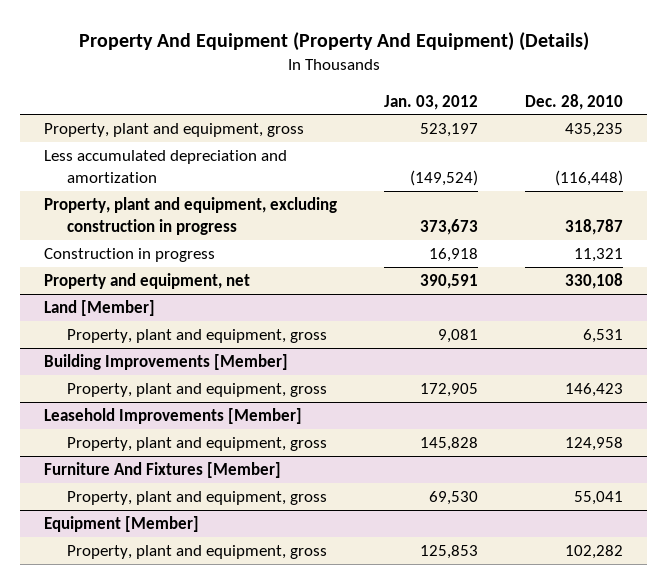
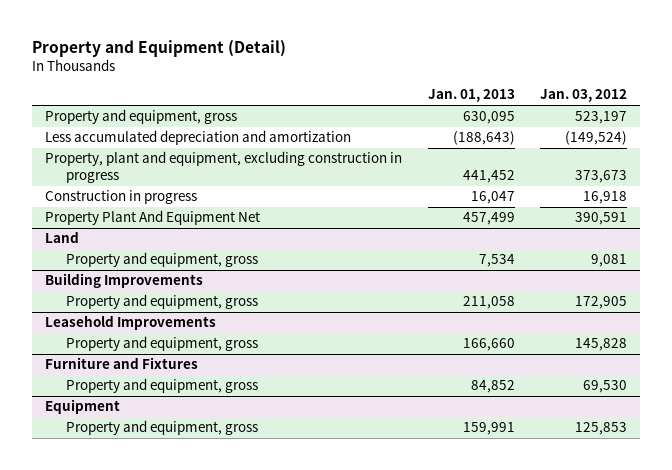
- Property And Equipment (Property And Equipment) (Details)
+ Property and Equipment (Detail)
- | Jan. 03, 2012 | Dec. 28, 2010
+ | Jan. 01, 2013 | Jan. 03, 2012
- Property, plant and equipment, gross | 523,197 | 435,235
+ Property and equipment, gross | 630,095 | 523,197
- Property and equipment, net | 390,591 | 330,108
- Land [Member]
- Property, plant and equipment, gross | 9,081 | 6,531
- Building Improvements [Member]
- Property, plant and equipment, gross | 172,905 | 146,423
- Leasehold Improvements [Member]
- Property, plant and equipment, gross | 145,828 | 124,958
- Furniture And Fixtures [Member]
- Property, plant and equipment, gross | 69,530 | 55,041
- Equipment [Member]
- Property, plant and equipment, gross | 125,853 | 102,282
+ Property Plant And Equipment Net | 457,499 | 390,591
+ Land
+ Property and equipment, gross | 7,534 | 9,081
+ Building Improvements
+ Property and equipment, gross | 211,058 | 172,905
+ Leasehold Improvements
+ Property and equipment, gross | 166,660 | 145,828
+ Furniture and Fixtures
+ Property and equipment, gross | 84,852 | 69,530
+ Equipment
+ Property and equipment, gross | 159,991 | 125,853

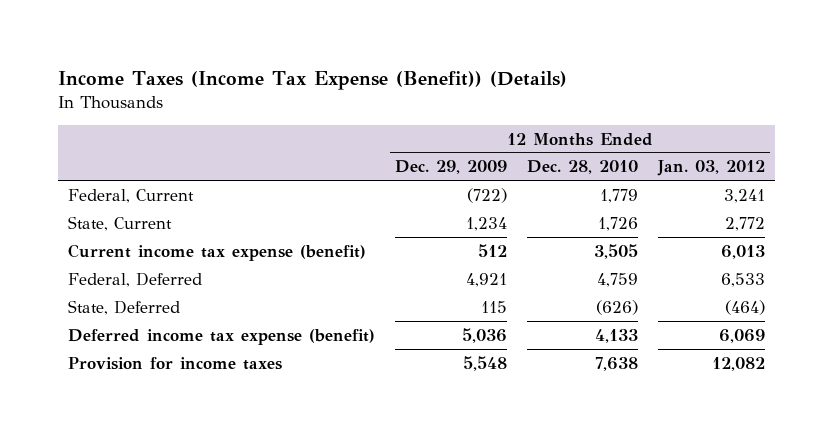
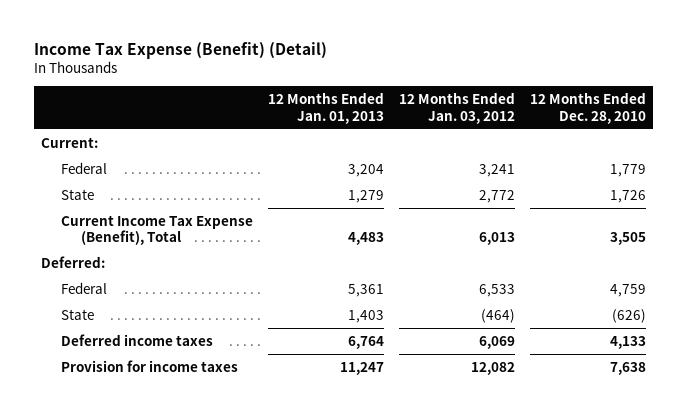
- Income Taxes (Income Tax Expense (Benefit)) (Details)
+ Income Tax Expense (Benefit) (Detail)
- | 12 Months Ended Dec. 29, 2009 | 12 Months Ended Dec. 28, 2010 | 12 Months Ended Jan. 03, 2012
+ | 12 Months Ended Jan. 01, 2013 | 12 Months Ended Jan. 03, 2012 | 12 Months Ended Dec. 28, 2010
- Federal, Current | (722) | 1,779 | 3,241
- State, Current | 1,234 | 1,726 | 2,772
- Current income tax expense (benefit) | 512 | 3,505 | 6,013
- Federal, Deferred | 4,921 | 4,759 | 6,533
- State, Deferred | 115 | (626) | (464)
- Deferred income tax expense (benefit) | 5,036 | 4,133 | 6,069
+ Current:
+ Federal | 3,204 | 3,241 | 1,779
+ State | 1,279 | 2,772 | 1,726
+ Current Income Tax Expense (Benefit), Total | 4,483 | 6,013 | 3,505
+ Deferred:
+ Federal | 5,361 | 6,533 | 4,759
+ State | 1,403 | (464) | (626)
+ Deferred income taxes | 6,764 | 6,069 | 4,133

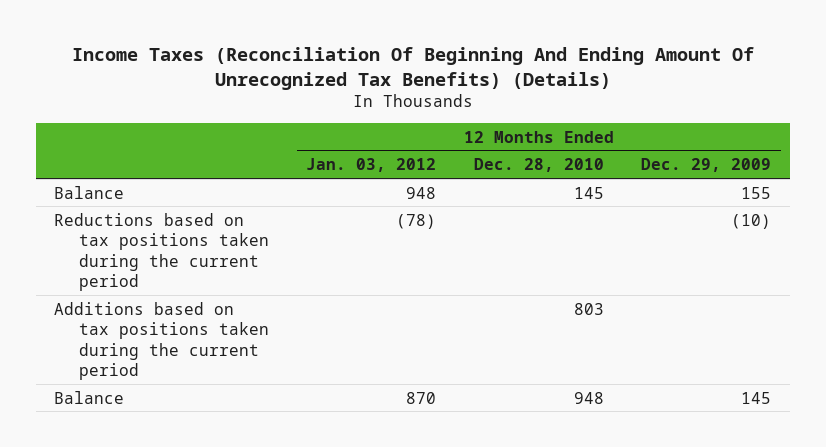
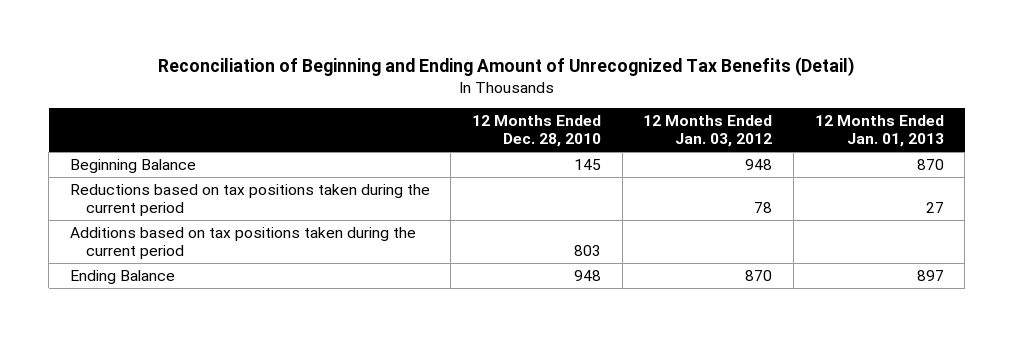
- Income Taxes (Reconciliation Of Beginning And Ending Amount Of Unrecognized Tax Benefits) (Details)
+ Reconciliation of Beginning and Ending Amount of Unrecognized Tax Benefits (Detail)
- | 12 Months Ended Jan. 03, 2012 | 12 Months Ended Dec. 28, 2010 | 12 Months Ended Dec. 29, 2009
+ | 12 Months Ended Dec. 28, 2010 | 12 Months Ended Jan. 03, 2012 | 12 Months Ended Jan. 01, 2013
- Balance | 948 | 145 | 155
- Reductions based on tax positions taken during the current period | (78) | | (10)
+ Beginning Balance | 145 | 948 | 870
+ Reductions based on tax positions taken during the current period | | 78 | 27
- Balance | 870 | 948 | 145
+ Ending Balance | 948 | 870 | 897

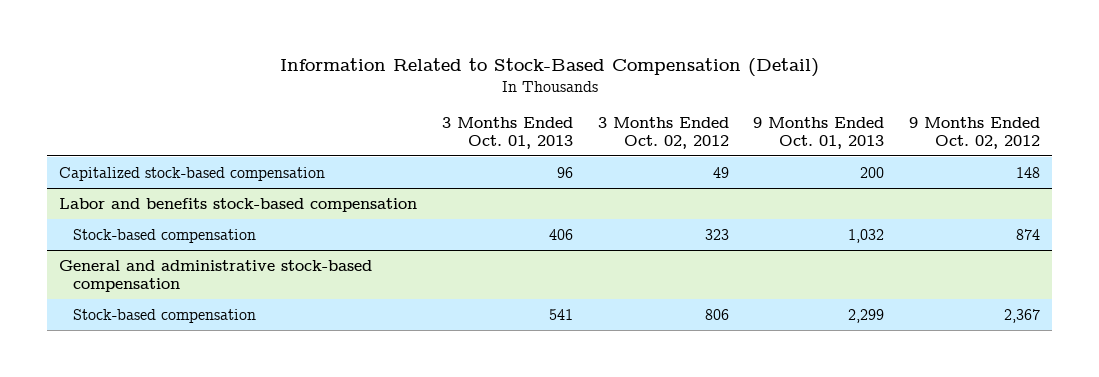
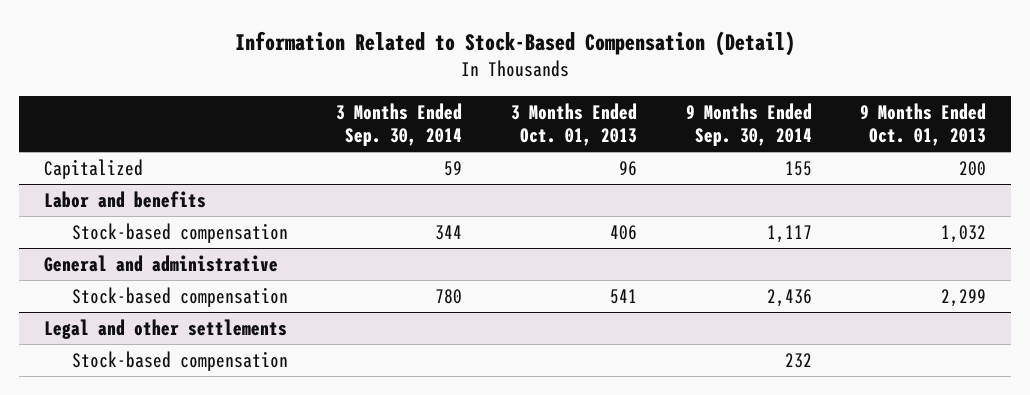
- | 3 Months Ended Oct. 01, 2013 | 3 Months Ended Oct. 02, 2012 | 9 Months Ended Oct. 01, 2013 | 9 Months Ended Oct. 02, 2012
+ | 3 Months Ended Sep. 30, 2014 | 3 Months Ended Oct. 01, 2013 | 9 Months Ended Sep. 30, 2014 | 9 Months Ended Oct. 01, 2013
- Capitalized stock-based compensation | 96 | 49 | 200 | 148
- Labor and benefits stock-based compensation
+ Capitalized | 59 | 96 | 155 | 200
+ Labor and benefits
- General and administrative stock-based compensation
+ General and administrative
+ Legal and other settlements
+ Stock-based compensation | | | 232 |

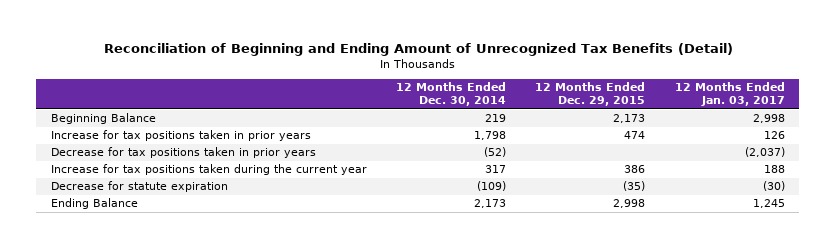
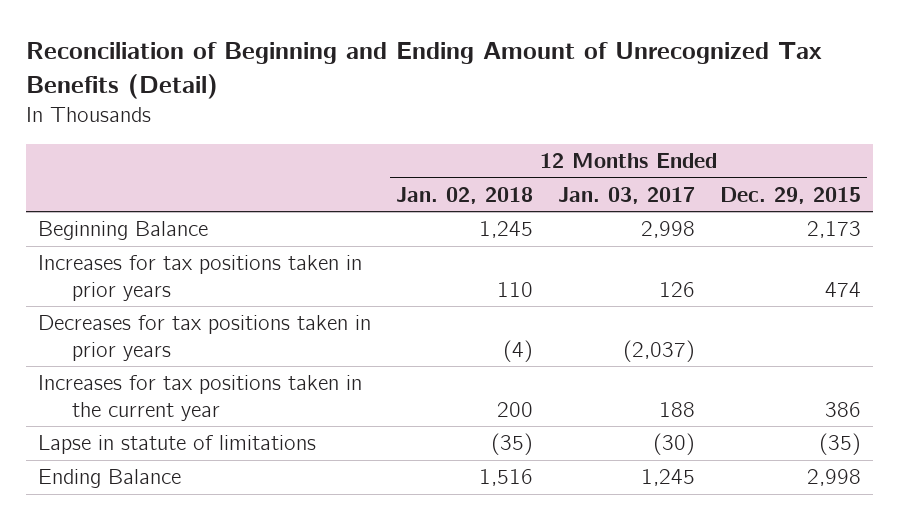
- | 12 Months Ended Dec. 30, 2014 | 12 Months Ended Dec. 29, 2015 | 12 Months Ended Jan. 03, 2017
+ | 12 Months Ended Jan. 02, 2018 | 12 Months Ended Jan. 03, 2017 | 12 Months Ended Dec. 29, 2015
- Increase for tax positions taken in prior years | 1,798 | 474 | 126
- Decrease for tax positions taken in prior years | (52) | | (2,037)
- Increase for tax positions taken during the current year | 317 | 386 | 188
- Decrease for statute expiration | (109) | (35) | (30)
+ Increases for tax positions taken in prior years | 110 | 126 | 474
+ Decreases for tax positions taken in prior years | (4) | (2,037) |
+ Increases for tax positions taken in the current year | 200 | 188 | 386
+ Lapse in statute of limitations | (35) | (30) | (35)

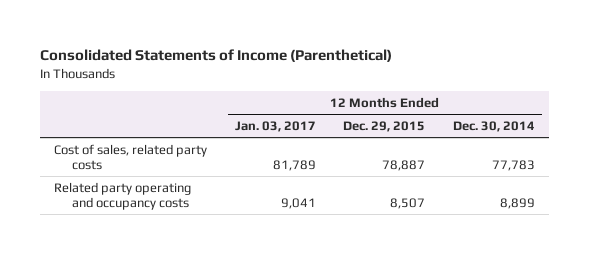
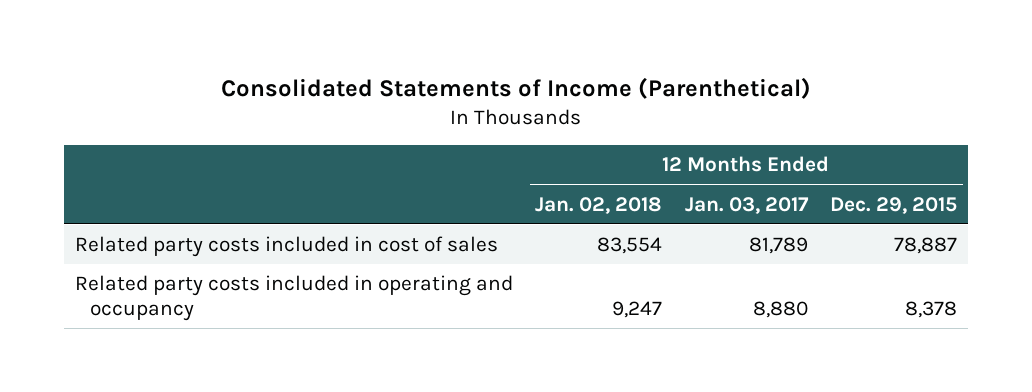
- | 12 Months Ended Jan. 03, 2017 | 12 Months Ended Dec. 29, 2015 | 12 Months Ended Dec. 30, 2014
+ | 12 Months Ended Jan. 02, 2018 | 12 Months Ended Jan. 03, 2017 | 12 Months Ended Dec. 29, 2015
- Cost of sales, related party costs | 81,789 | 78,887 | 77,783
- Related party operating and occupancy costs | 9,041 | 8,507 | 8,899
+ Related party costs included in cost of sales | 83,554 | 81,789 | 78,887
+ Related party costs included in operating and occupancy | 9,247 | 8,880 | 8,378

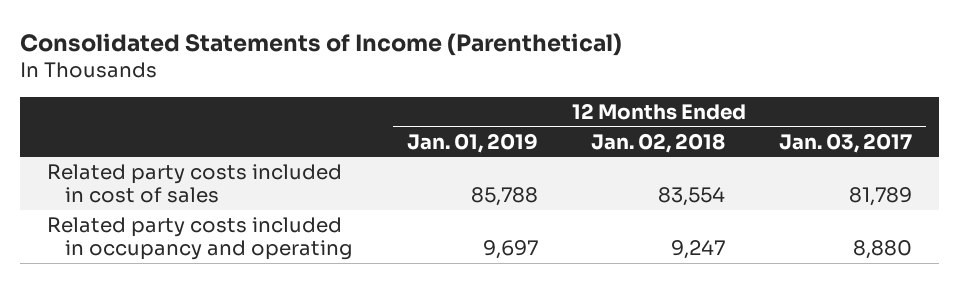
- | 12 Months Ended Jan. 02, 2018 | 12 Months Ended Jan. 03, 2017 | 12 Months Ended Dec. 29, 2015
+ | 12 Months Ended Jan. 01, 2019 | 12 Months Ended Jan. 02, 2018 | 12 Months Ended Jan. 03, 2017
- Related party costs included in operating and occupancy | 9,247 | 8,880 | 8,378
+ Related party costs included in occupancy and operating | 9,697 | 9,247 | 8,880

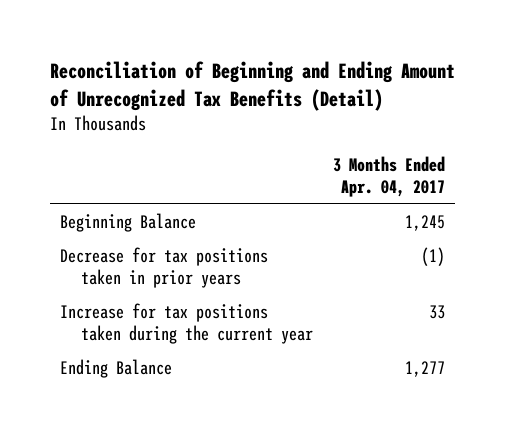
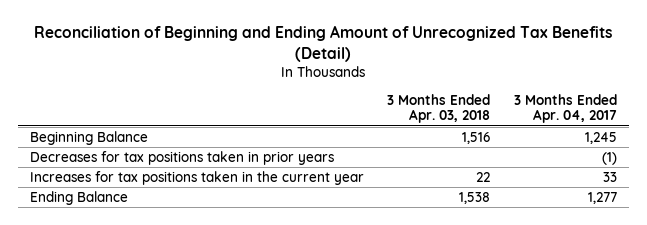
- | 3 Months Ended Apr. 04, 2017
+ | 3 Months Ended Apr. 03, 2018 | 3 Months Ended Apr. 04, 2017
- Decrease for tax positions taken in prior years | (1)
- Increase for tax positions taken during the current year | 33
+ Decreases for tax positions taken in prior years | | (1)
+ Increases for tax positions taken in the current year | 22 | 33

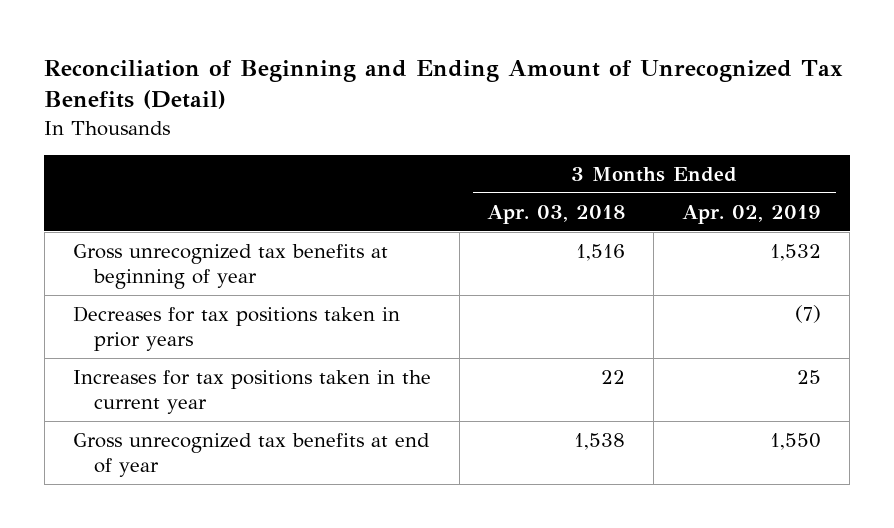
- | 3 Months Ended Apr. 03, 2018 | 3 Months Ended Apr. 04, 2017
+ | 3 Months Ended Apr. 03, 2018 | 3 Months Ended Apr. 02, 2019
- Beginning Balance | 1,516 | 1,245
+ Gross unrecognized tax benefits at beginning of year | 1,516 | 1,532
- Ending Balance | 1,538 | 1,277
+ Gross unrecognized tax benefits at end of year | 1,538 | 1,550

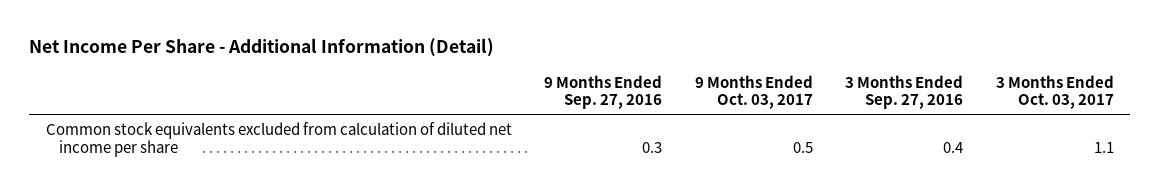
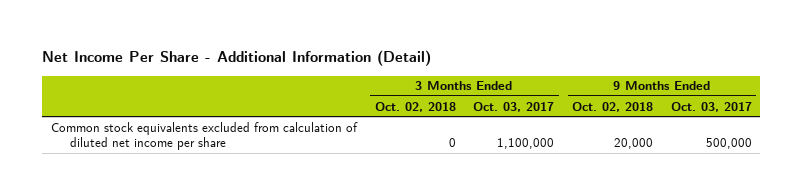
- | 9 Months Ended Sep. 27, 2016 | 9 Months Ended Oct. 03, 2017 | 3 Months Ended Sep. 27, 2016 | 3 Months Ended Oct. 03, 2017
+ | 3 Months Ended Oct. 02, 2018 | 3 Months Ended Oct. 03, 2017 | 9 Months Ended Oct. 02, 2018 | 9 Months Ended Oct. 03, 2017
- Common stock equivalents excluded from calculation of diluted net income per share | 0.3 | 0.5 | 0.4 | 1.1
+ Common stock equivalents excluded from calculation of diluted net income per share | 0 | 1,100,000 | 20,000 | 500,000

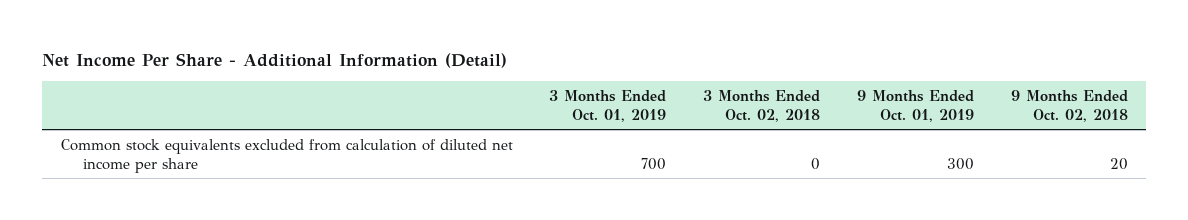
- | 3 Months Ended Oct. 02, 2018 | 3 Months Ended Oct. 03, 2017 | 9 Months Ended Oct. 02, 2018 | 9 Months Ended Oct. 03, 2017
+ | 3 Months Ended Oct. 01, 2019 | 3 Months Ended Oct. 02, 2018 | 9 Months Ended Oct. 01, 2019 | 9 Months Ended Oct. 02, 2018
- Common stock equivalents excluded from calculation of diluted net income per share | 0 | 1,100,000 | 20,000 | 500,000
+ Common stock equivalents excluded from calculation of diluted net income per share | 700 | 0 | 300 | 20

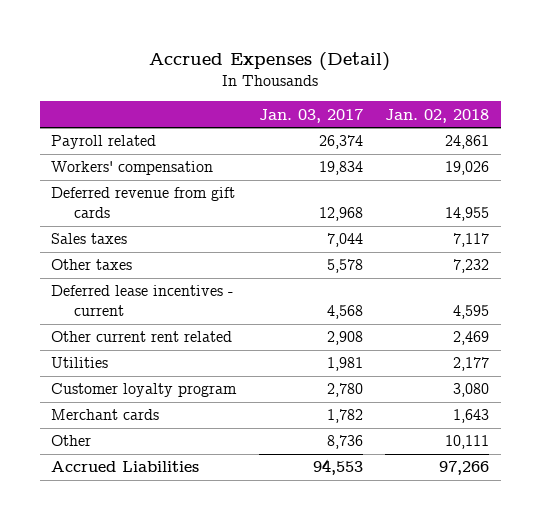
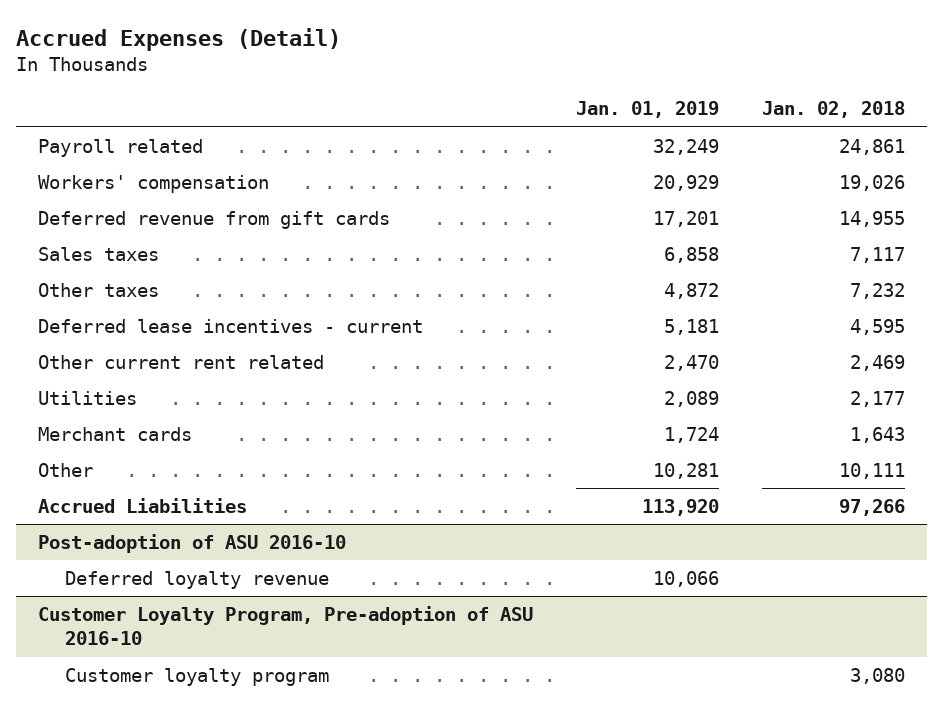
- | Jan. 03, 2017 | Jan. 02, 2018
+ | Jan. 01, 2019 | Jan. 02, 2018
- Customer loyalty program | 2,780 | 3,080
+ Post-adoption of ASU 2016-10
+ Deferred loyalty revenue | 10,066 |
+ Customer Loyalty Program, Pre-adoption of ASU 2016-10
+ Customer loyalty program | | 3,080

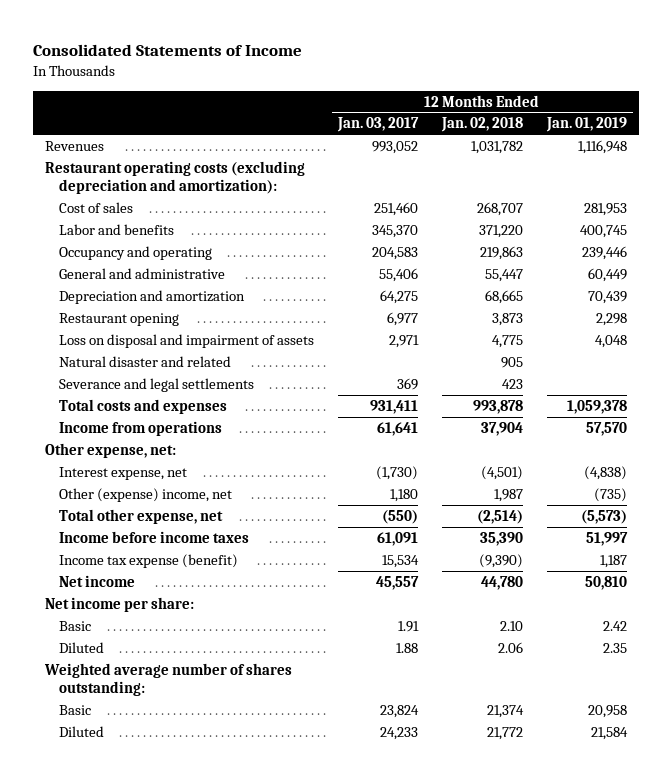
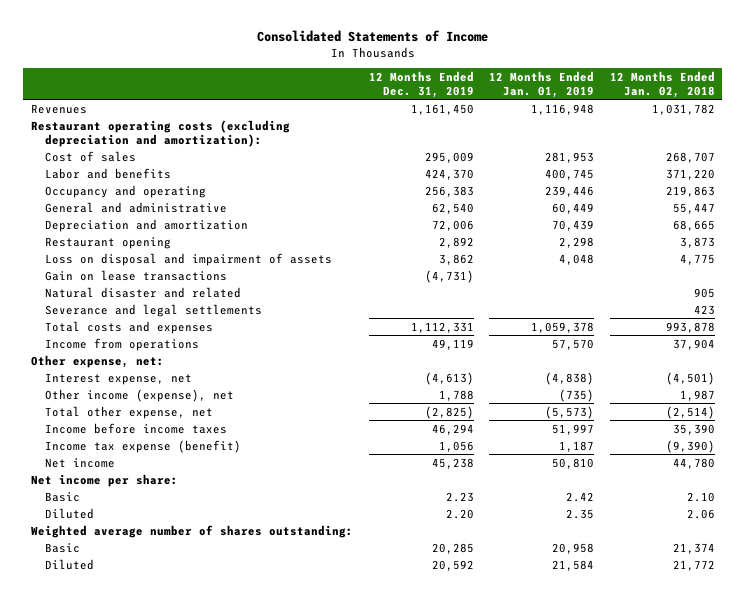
- | 12 Months Ended Jan. 03, 2017 | 12 Months Ended Jan. 02, 2018 | 12 Months Ended Jan. 01, 2019
+ | 12 Months Ended Dec. 31, 2019 | 12 Months Ended Jan. 01, 2019 | 12 Months Ended Jan. 02, 2018
+ Gain on lease transactions | (4,731) | |
- Other (expense) income, net | 1,180 | 1,987 | (735)
+ Other income (expense), net | 1,788 | (735) | 1,987

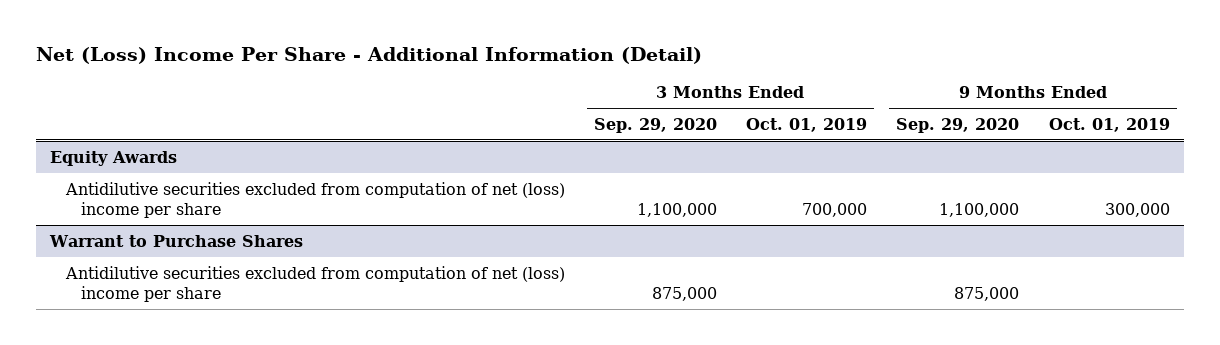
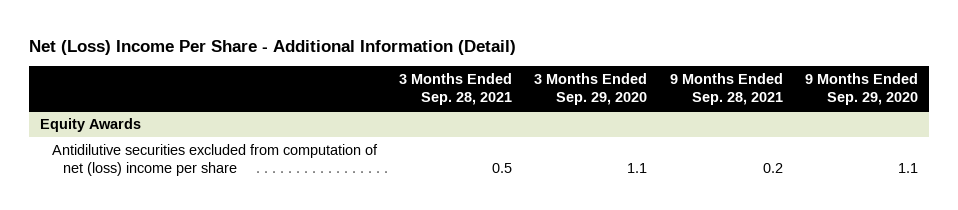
- | 3 Months Ended Sep. 29, 2020 | 3 Months Ended Oct. 01, 2019 | 9 Months Ended Sep. 29, 2020 | 9 Months Ended Oct. 01, 2019
+ | 3 Months Ended Sep. 28, 2021 | 3 Months Ended Sep. 29, 2020 | 9 Months Ended Sep. 28, 2021 | 9 Months Ended Sep. 29, 2020
@ Equity Awards
- Antidilutive securities excluded from computation of net (loss) income per share | 1,100,000 | 700,000 | 1,100,000 | 300,000
- Warrant to Purchase Shares
- Antidilutive securities excluded from computation of net (loss) income per share | 875,000 | | 875,000 |
@ Equity Awards
+ Antidilutive securities excluded from computation of net (loss) income per share | 0.5 | 1.1 | 0.2 | 1.1

